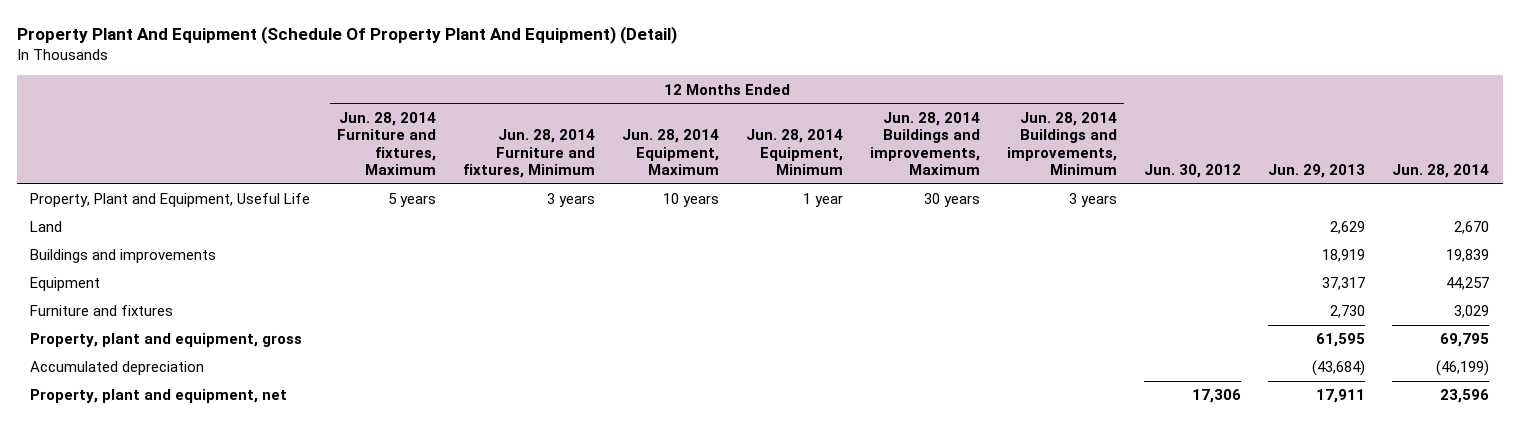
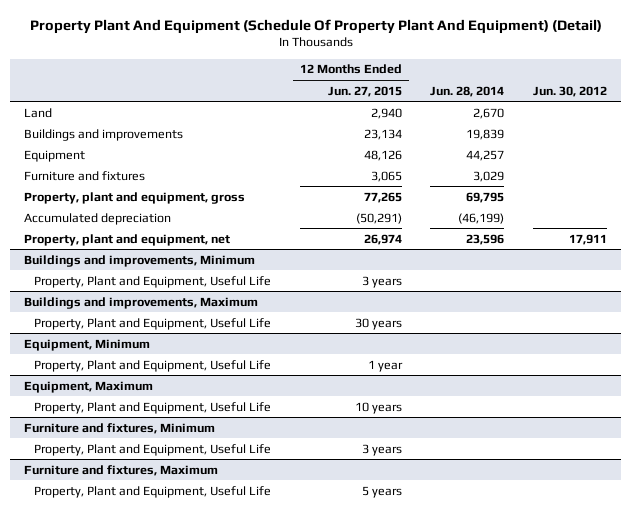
- | 12 Months Ended Jun. 28, 2014 Furniture and fixtures, Maximum | 12 Months Ended Jun. 28, 2014 Furniture and fixtures, Minimum | 12 Months Ended Jun. 28, 2014 Equipment, Maximum | 12 Months Ended Jun. 28, 2014 Equipment, Minimum | 12 Months Ended Jun. 28, 2014 Buildings and improvements, Maximum | 12 Months Ended Jun. 28, 2014 Buildings and improvements, Minimum | Jun. 30, 2012 | Jun. 29, 2013 | Jun. 28, 2014
+ | 12 Months Ended Jun. 27, 2015 | Jun. 28, 2014 | Jun. 30, 2012
- Property, Plant and Equipment, Useful Life | 5 years | 3 years | 10 years | 1 year | 30 years | 3 years | | |
- Property, plant and equipment, net | | | | | | | 17,306 | 17,911 | 23,596
+ Property, plant and equipment, net | 26,974 | 23,596 | 17,911
+ Buildings and improvements, Minimum
+ Property, Plant and Equipment, Useful Life | 3 years | |
+ Buildings and improvements, Maximum
+ Property, Plant and Equipment, Useful Life | 30 years | |
+ Equipment, Minimum
+ Property, Plant and Equipment, Useful Life | 1 year | |
+ Equipment, Maximum
+ Property, Plant and Equipment, Useful Life | 10 years | |
+ Furniture and fixtures, Minimum
+ Property, Plant and Equipment, Useful Life | 3 years | |
+ Furniture and fixtures, Maximum
+ Property, Plant and Equipment, Useful Life | 5 years | |

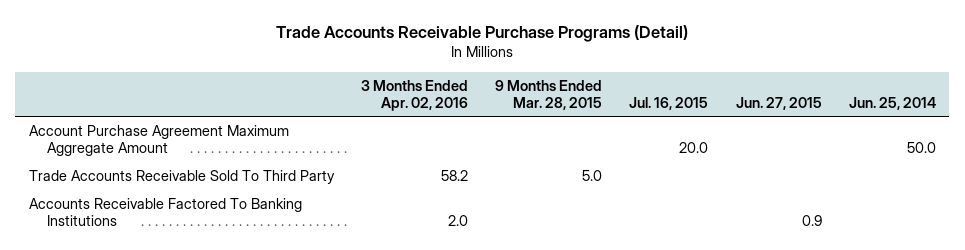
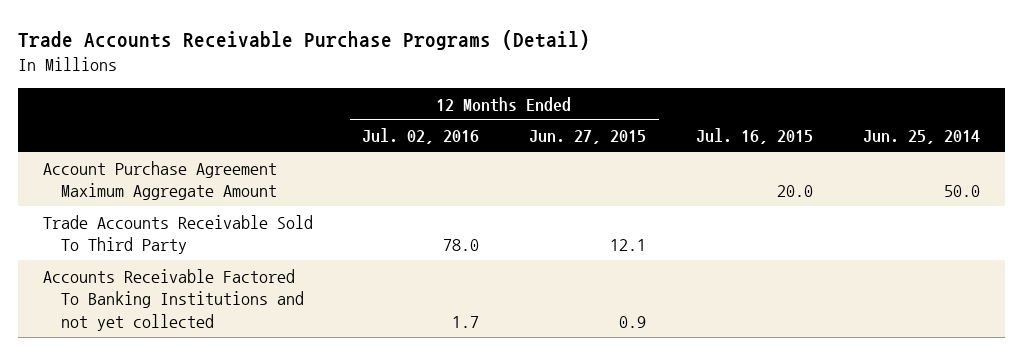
- | 3 Months Ended Apr. 02, 2016 | 9 Months Ended Mar. 28, 2015 | Jul. 16, 2015 | Jun. 27, 2015 | Jun. 25, 2014
+ | 12 Months Ended Jul. 02, 2016 | 12 Months Ended Jun. 27, 2015 | Jul. 16, 2015 | Jun. 25, 2014
- Accounts Receivable Factored To Banking Institutions | 2.0 | | | 0.9 |
+ Accounts Receivable Factored To Banking Institutions and not yet collected | 1.7 | 0.9 | |

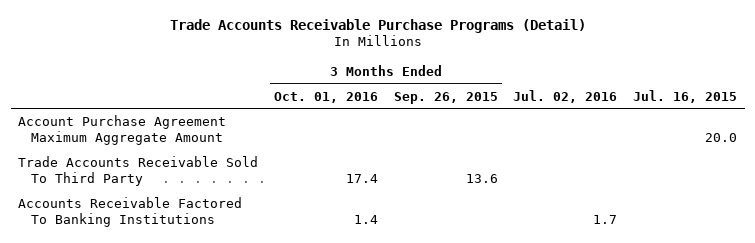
- | 12 Months Ended Jul. 02, 2016 | 12 Months Ended Jun. 27, 2015 | Jul. 16, 2015 | Jun. 25, 2014
+ | 3 Months Ended Oct. 01, 2016 | 3 Months Ended Sep. 26, 2015 | Jul. 02, 2016 | Jul. 16, 2015
- Accounts Receivable Factored To Banking Institutions and not yet collected | 1.7 | 0.9 | |
+ Accounts Receivable Factored To Banking Institutions | 1.4 | | 1.7 |

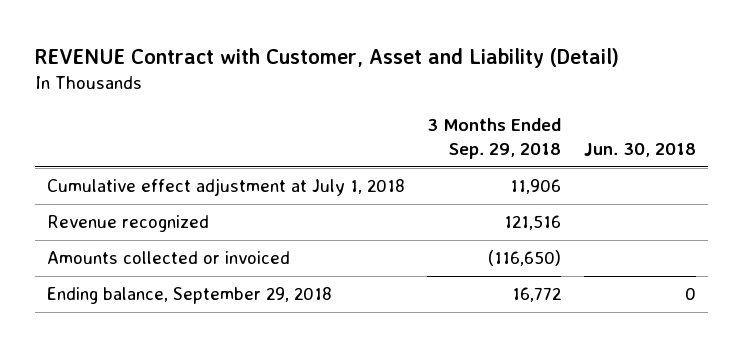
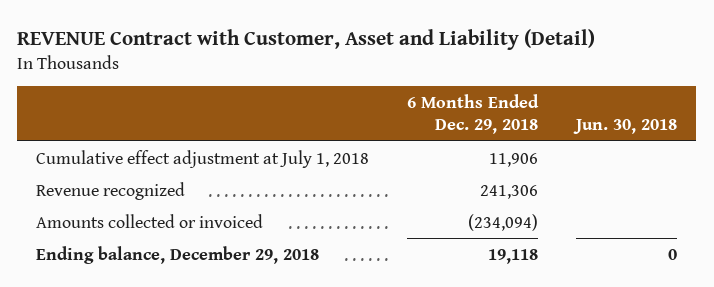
- | 3 Months Ended Sep. 29, 2018 | Jun. 30, 2018
+ | 6 Months Ended Dec. 29, 2018 | Jun. 30, 2018
- Ending balance, September 29, 2018 | 16,772 | 0
+ Ending balance, December 29, 2018 | 19,118 | 0

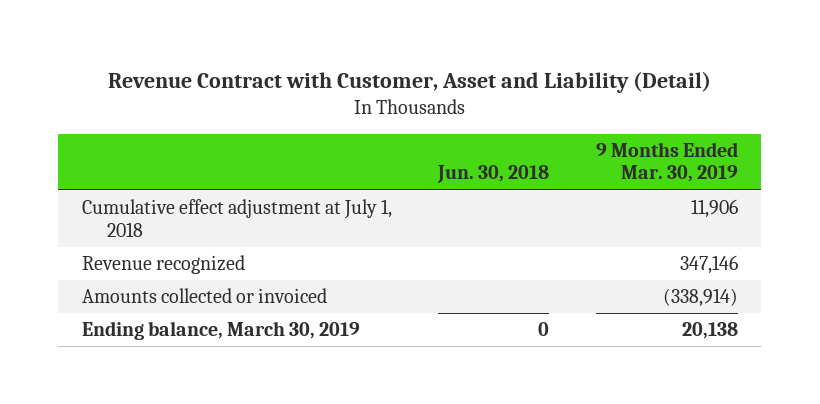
- REVENUE Contract with Customer, Asset and Liability (Detail)
+ Revenue Contract with Customer, Asset and Liability (Detail)
- | 6 Months Ended Dec. 29, 2018 | Jun. 30, 2018
+ | Jun. 30, 2018 | 9 Months Ended Mar. 30, 2019
- Ending balance, December 29, 2018 | 19,118 | 0
+ Ending balance, March 30, 2019 | 0 | 20,138

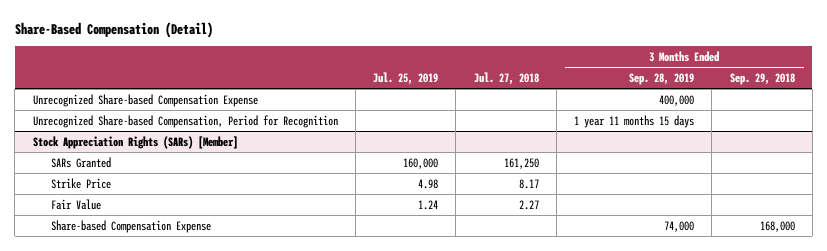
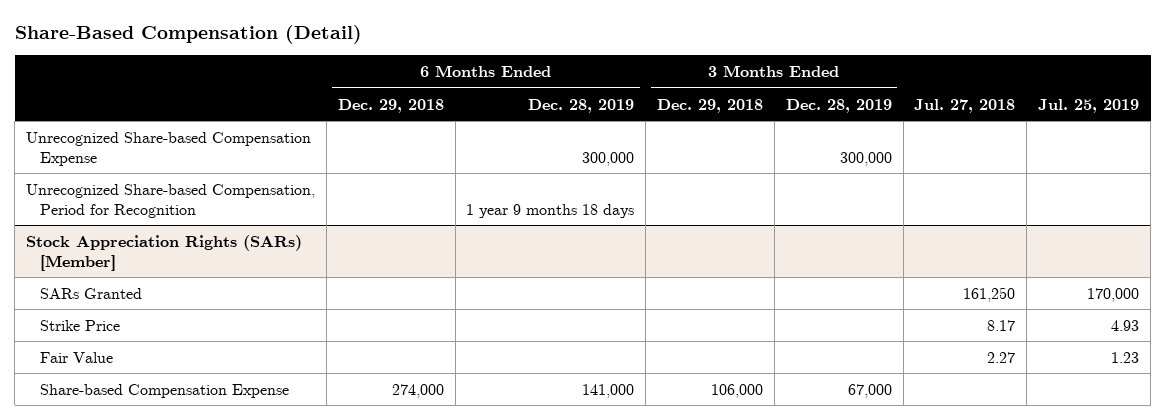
- | Jul. 25, 2019 | Jul. 27, 2018 | 3 Months Ended Sep. 28, 2019 | 3 Months Ended Sep. 29, 2018
+ | 6 Months Ended Dec. 29, 2018 | 6 Months Ended Dec. 28, 2019 | 3 Months Ended Dec. 29, 2018 | 3 Months Ended Dec. 28, 2019 | Jul. 27, 2018 | Jul. 25, 2019
@ Stock Appreciation Rights (SARs) [Member]
- SARs Granted | 160,000 | 161,250 | |
- Strike Price | 4.98 | 8.17 | |
- Fair Value | 1.24 | 2.27 | |
+ SARs Granted | | | | | 161,250 | 170,000
+ Strike Price | | | | | 8.17 | 4.93
+ Fair Value | | | | | 2.27 | 1.23

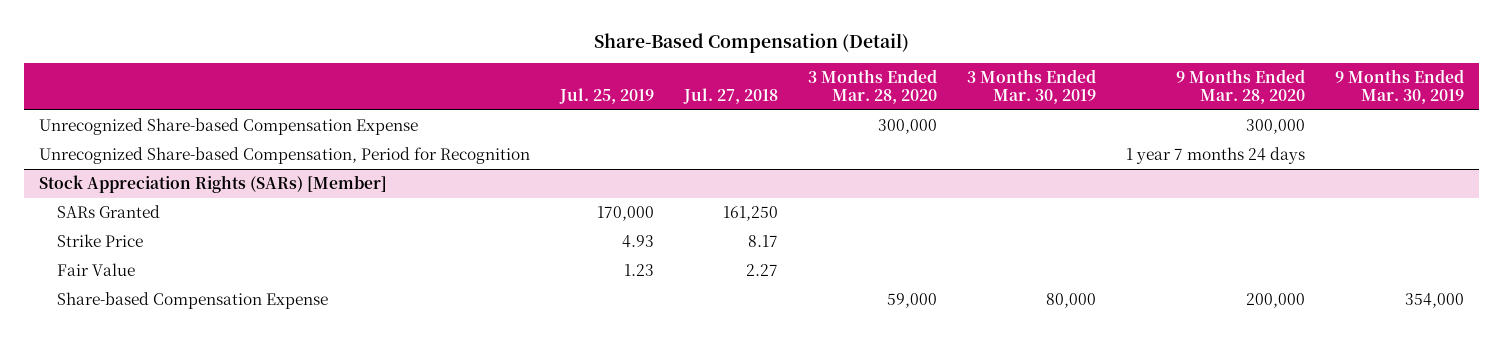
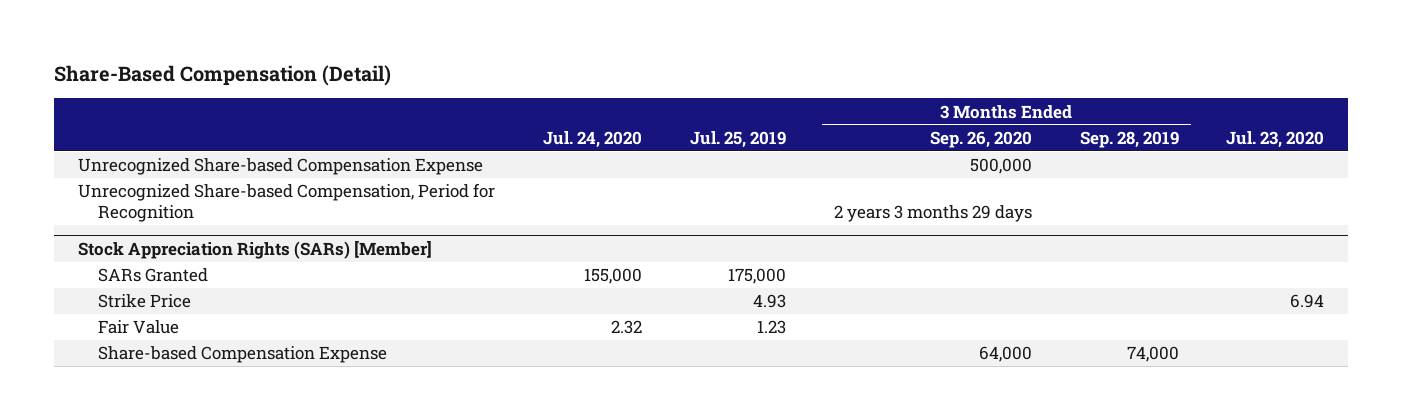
- | Jul. 25, 2019 | Jul. 27, 2018 | 3 Months Ended Mar. 28, 2020 | 3 Months Ended Mar. 30, 2019 | 9 Months Ended Mar. 28, 2020 | 9 Months Ended Mar. 30, 2019
+ | Jul. 24, 2020 | Jul. 25, 2019 | 3 Months Ended Sep. 26, 2020 | 3 Months Ended Sep. 28, 2019 | Jul. 23, 2020
@ Stock Appreciation Rights (SARs) [Member]
- SARs Granted | 170,000 | 161,250 | | | |
+ SARs Granted | 155,000 | 175,000 | | |

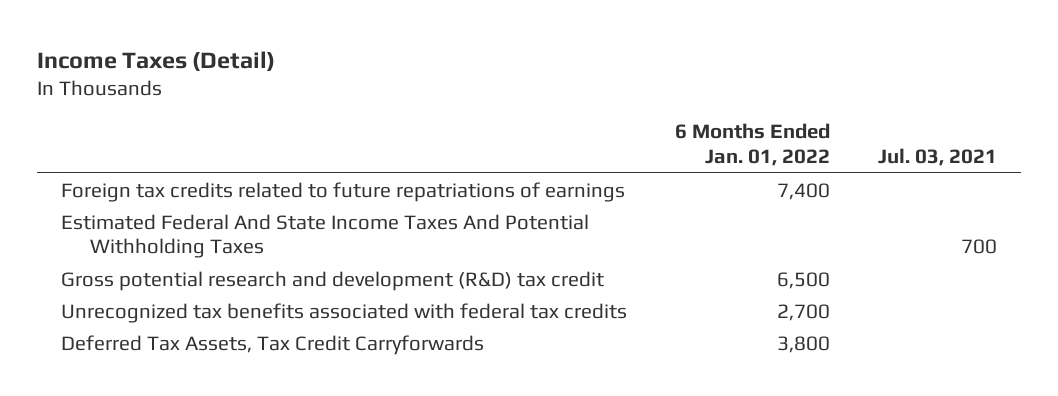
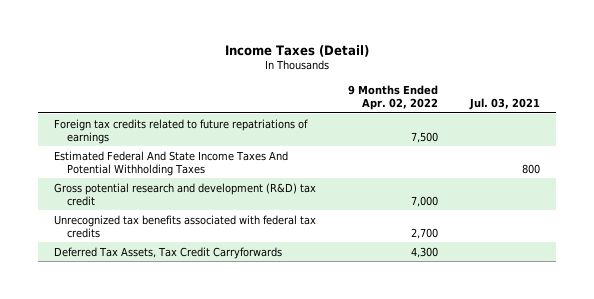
- | 6 Months Ended Jan. 01, 2022 | Jul. 03, 2021
+ | 9 Months Ended Apr. 02, 2022 | Jul. 03, 2021
- Estimated Federal And State Income Taxes And Potential Withholding Taxes | | 700
+ Estimated Federal And State Income Taxes And Potential Withholding Taxes | | 800

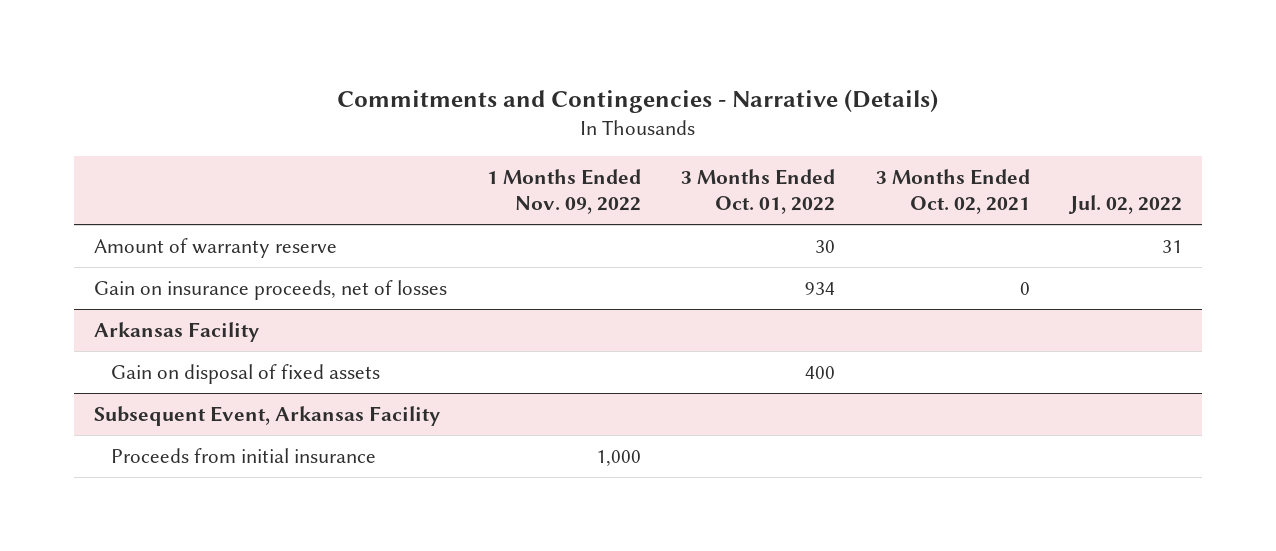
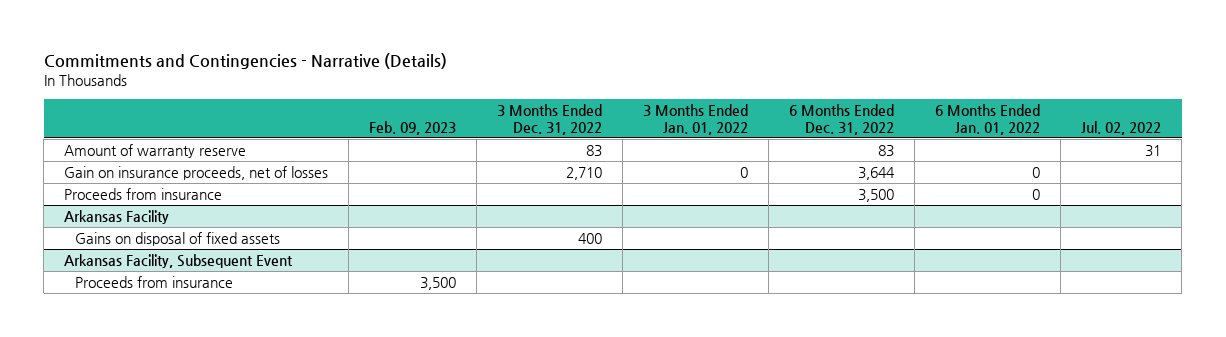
- | 1 Months Ended Nov. 09, 2022 | 3 Months Ended Oct. 01, 2022 | 3 Months Ended Oct. 02, 2021 | Jul. 02, 2022
+ | Feb. 09, 2023 | 3 Months Ended Dec. 31, 2022 | 3 Months Ended Jan. 01, 2022 | 6 Months Ended Dec. 31, 2022 | 6 Months Ended Jan. 01, 2022 | Jul. 02, 2022
+ Proceeds from insurance | | | | 3,500 | 0 |
@ Arkansas Facility
- Gain on disposal of fixed assets | | 400 | |
- Subsequent Event, Arkansas Facility
- Proceeds from initial insurance | 1,000 | | |
@ Arkansas Facility
+ Gains on disposal of fixed assets | | 400 | | | |
+ Arkansas Facility, Subsequent Event
+ Proceeds from insurance | 3,500 | | | | |

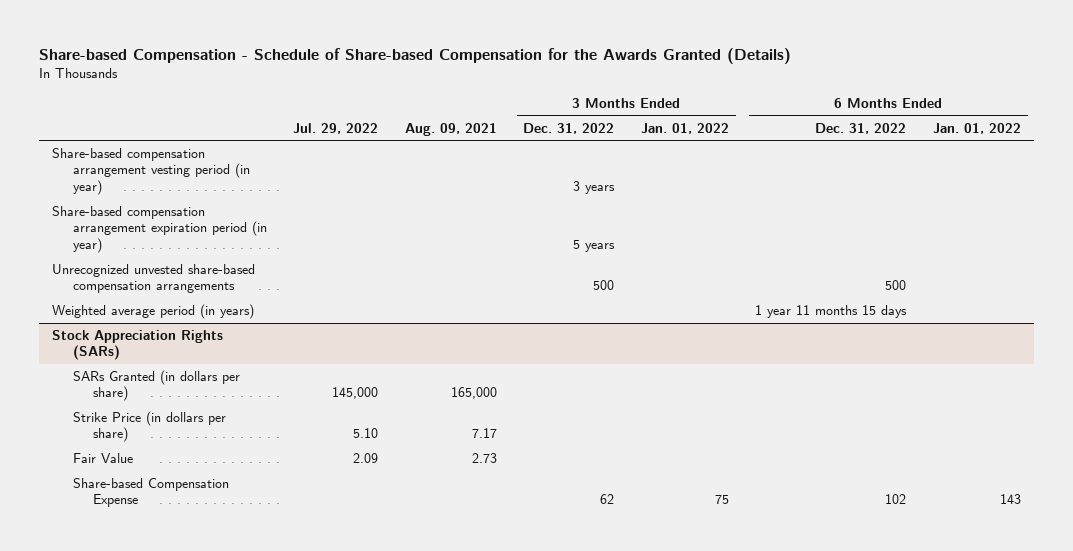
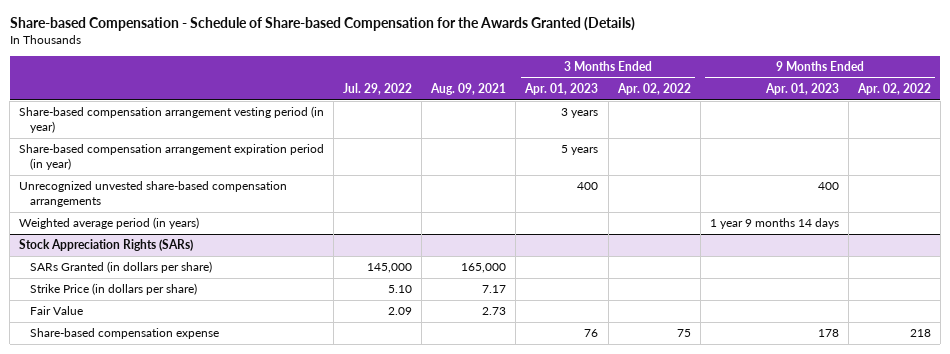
- | Jul. 29, 2022 | Aug. 09, 2021 | 3 Months Ended Dec. 31, 2022 | 3 Months Ended Jan. 01, 2022 | 6 Months Ended Dec. 31, 2022 | 6 Months Ended Jan. 01, 2022
+ | Jul. 29, 2022 | Aug. 09, 2021 | 3 Months Ended Apr. 01, 2023 | 3 Months Ended Apr. 02, 2022 | 9 Months Ended Apr. 01, 2023 | 9 Months Ended Apr. 02, 2022
@ Stock Appreciation Rights (SARs)
- Share-based Compensation Expense | | | 62 | 75 | 102 | 143
+ Share-based compensation expense | | | 76 | 75 | 178 | 218

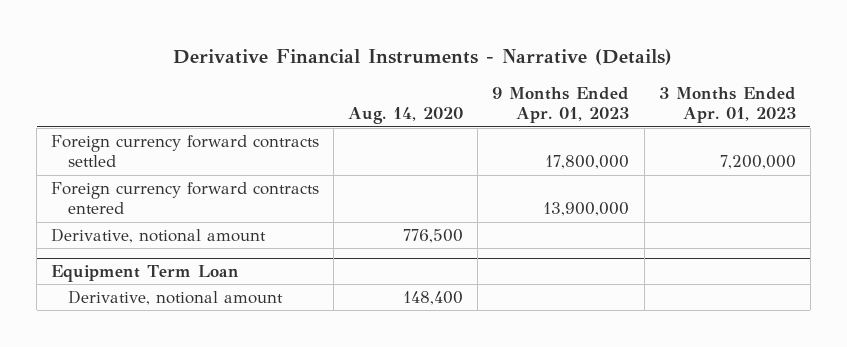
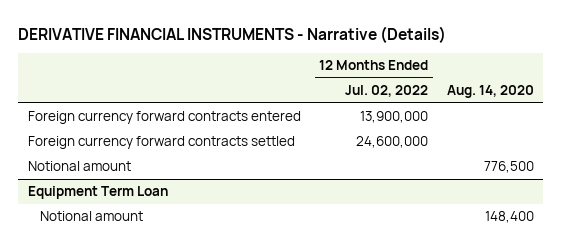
- Derivative Financial Instruments - Narrative (Details)
+ DERIVATIVE FINANCIAL INSTRUMENTS - Narrative (Details)
- | Aug. 14, 2020 | 9 Months Ended Apr. 01, 2023 | 3 Months Ended Apr. 01, 2023
+ | 12 Months Ended Jul. 02, 2022 | Aug. 14, 2020
- Derivative, notional amount | 776,500 | |
moved down: Foreign currency forward contracts settled | 24,600,000 |
+ Notional amount | | 776,500
@ Equipment Term Loan
- Derivative, notional amount | 148,400 | |
+ Notional amount | | 148,400

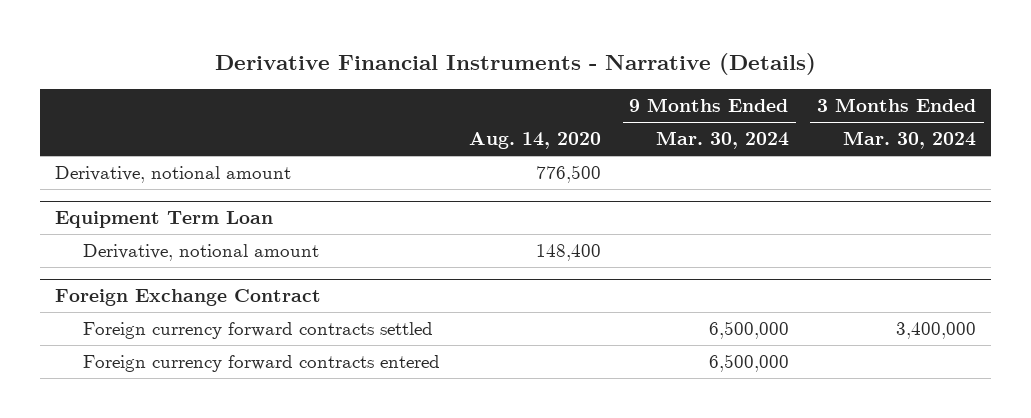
- DERIVATIVE FINANCIAL INSTRUMENTS - Narrative (Details)
+ Derivative Financial Instruments - Narrative (Details)
- | 12 Months Ended Jul. 02, 2022 | Aug. 14, 2020
+ | Aug. 14, 2020 | 9 Months Ended Mar. 30, 2024 | 3 Months Ended Mar. 30, 2024
- Foreign currency forward contracts entered | 13,900,000 |
- Foreign currency forward contracts settled | 24,600,000 |
- Notional amount | | 776,500
+ Derivative, notional amount | 776,500 | |
@ Equipment Term Loan
- Notional amount | | 148,400
+ Derivative, notional amount | 148,400 | |
+ Foreign Exchange Contract
+ Foreign currency forward contracts settled | | 6,500,000 | 3,400,000
+ Foreign currency forward contracts entered | | 6,500,000 |

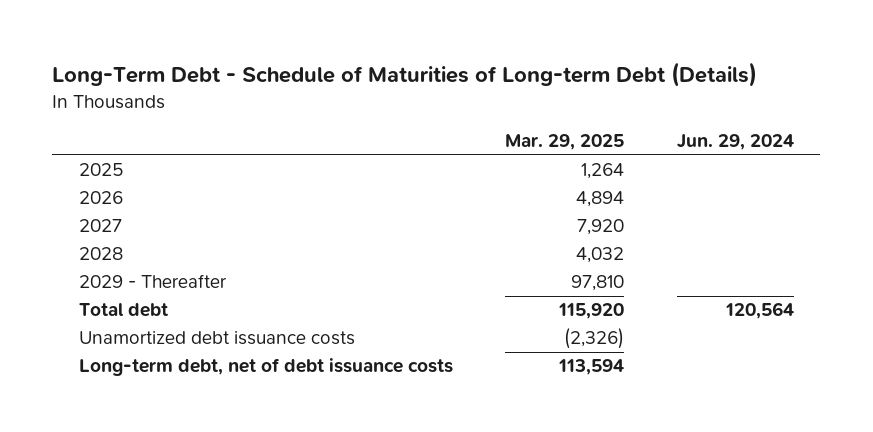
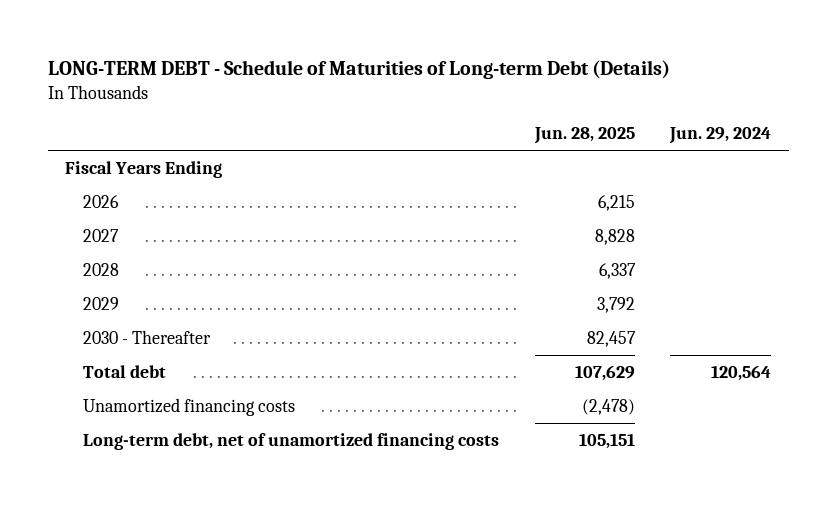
- Long-Term Debt - Schedule of Maturities of Long-term Debt (Details)
+ LONG-TERM DEBT - Schedule of Maturities of Long-term Debt (Details)
- | Mar. 29, 2025 | Jun. 29, 2024
+ | Jun. 28, 2025 | Jun. 29, 2024
- 2025 | 1,264 |
+ Fiscal Years Ending
- 2029 - Thereafter | 97,810 |
+ 2029 | 3,792 |
+ 2030 - Thereafter | 82,457 |
- Unamortized debt issuance costs | (2,326) |
- Long-term debt, net of debt issuance costs | 113,594 |
+ Unamortized financing costs | (2,478) |
+ Long-term debt, net of unamortized financing costs | 105,151 |

